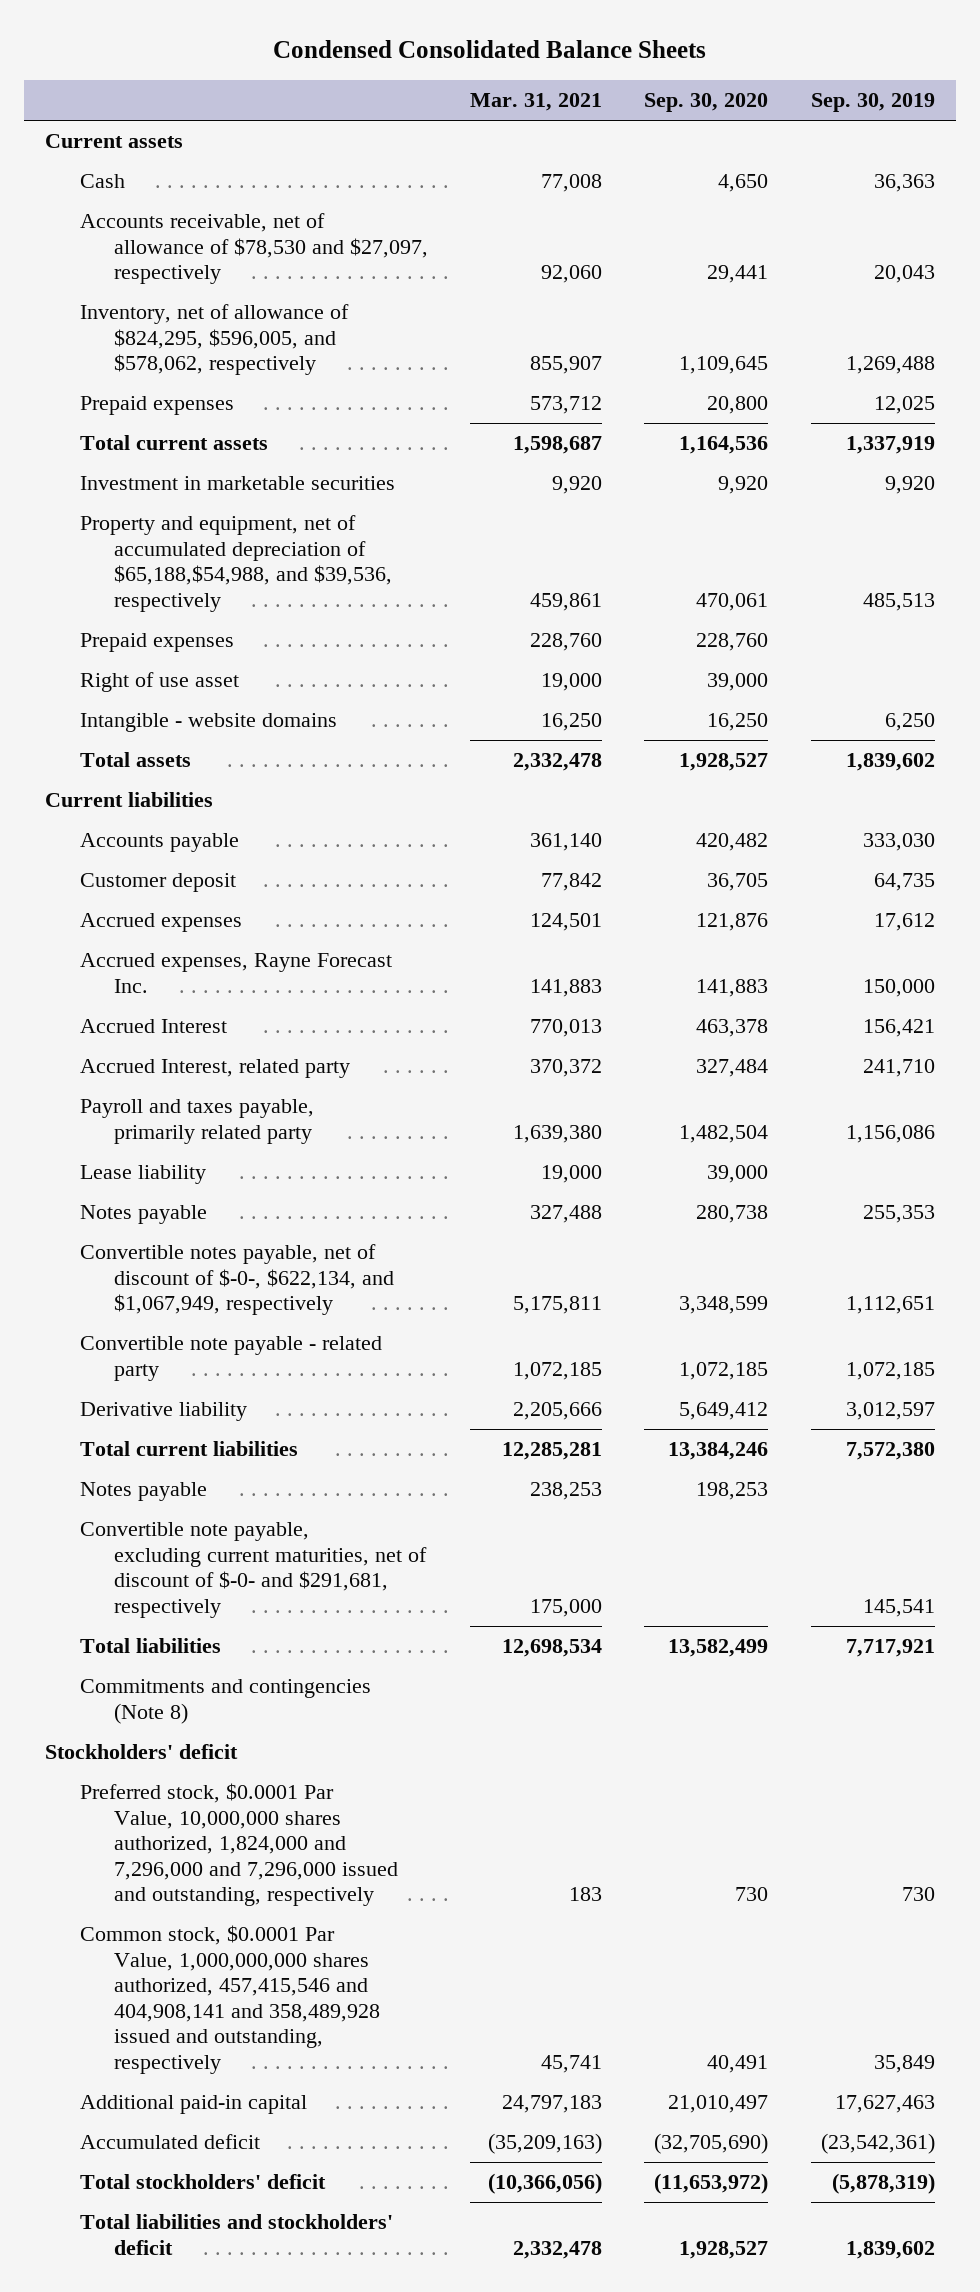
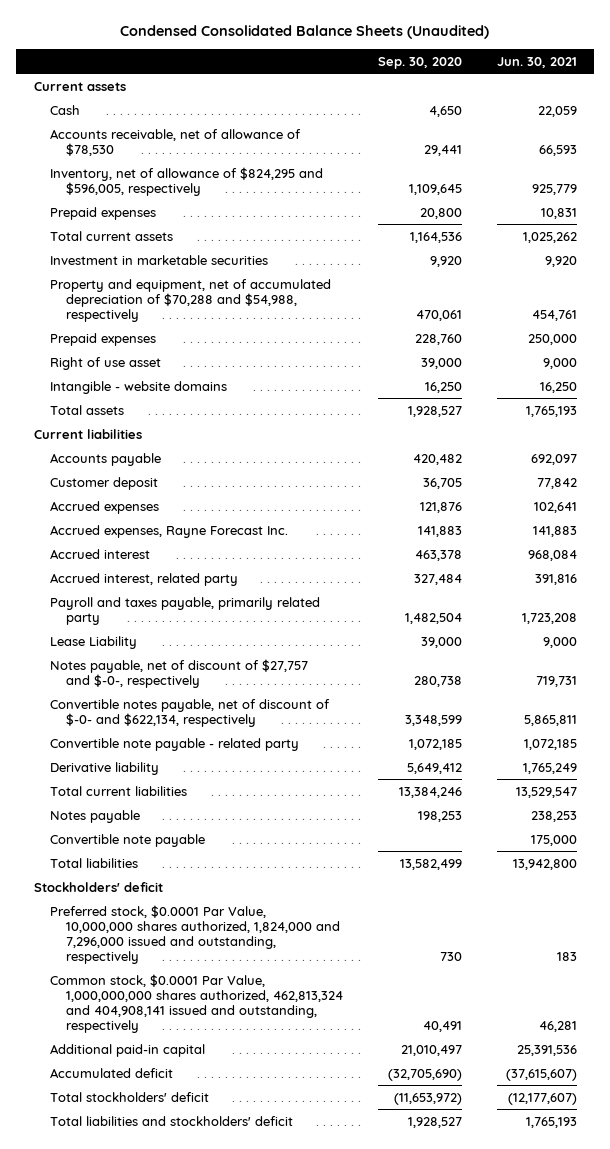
- Condensed Consolidated Balance Sheets
+ Condensed Consolidated Balance Sheets (Unaudited)
- | Mar. 31, 2021 | Sep. 30, 2020 | Sep. 30, 2019
+ | Sep. 30, 2020 | Jun. 30, 2021
- Accounts receivable, net of allowance of $78,530 and $27,097, respectively | 92,060 | 29,441 | 20,043
- Inventory, net of allowance of $824,295, $596,005, and $578,062, respectively | 855,907 | 1,109,645 | 1,269,488
+ Accounts receivable, net of allowance of $78,530 | 29,441 | 66,593
+ Inventory, net of allowance of $824,295 and $596,005, respectively | 1,109,645 | 925,779
- Property and equipment, net of accumulated depreciation of $65,188,$54,988, and $39,536, respectively | 459,861 | 470,061 | 485,513
+ Property and equipment, net of accumulated depreciation of $70,288 and $54,988, respectively | 470,061 | 454,761
- Accrued Interest | 770,013 | 463,378 | 156,421
- Accrued Interest, related party | 370,372 | 327,484 | 241,710
+ Accrued interest | 463,378 | 968,084
+ Accrued interest, related party | 327,484 | 391,816
- Lease liability | 19,000 | 39,000 |
- Notes payable | 327,488 | 280,738 | 255,353
- Convertible notes payable, net of discount of $-0-, $622,134, and $1,067,949, respectively | 5,175,811 | 3,348,599 | 1,112,651
+ Lease Liability | 39,000 | 9,000
+ Notes payable, net of discount of $27,757 and $-0-, respectively | 280,738 | 719,731
+ Convertible notes payable, net of discount of $-0- and $622,134, respectively | 3,348,599 | 5,865,811
- Convertible note payable, excluding current maturities, net of discount of $-0- and $291,681, respectively | 175,000 | | 145,541
+ Convertible note payable | | 175,000
- Commitments and contingencies (Note 8)
- Preferred stock, $0.0001 Par Value, 10,000,000 shares authorized, 1,824,000 and 7,296,000 and 7,296,000 issued and outstanding, respectively | 183 | 730 | 730
- Common stock, $0.0001 Par Value, 1,000,000,000 shares authorized, 457,415,546 and 404,908,141 and 358,489,928 issued and outstanding, respectively | 45,741 | 40,491 | 35,849
+ Preferred stock, $0.0001 Par Value, 10,000,000 shares authorized, 1,824,000 and 7,296,000 issued and outstanding, respectively | 730 | 183
+ Common stock, $0.0001 Par Value, 1,000,000,000 shares authorized, 462,813,324 and 404,908,141 issued and outstanding, respectively | 40,491 | 46,281

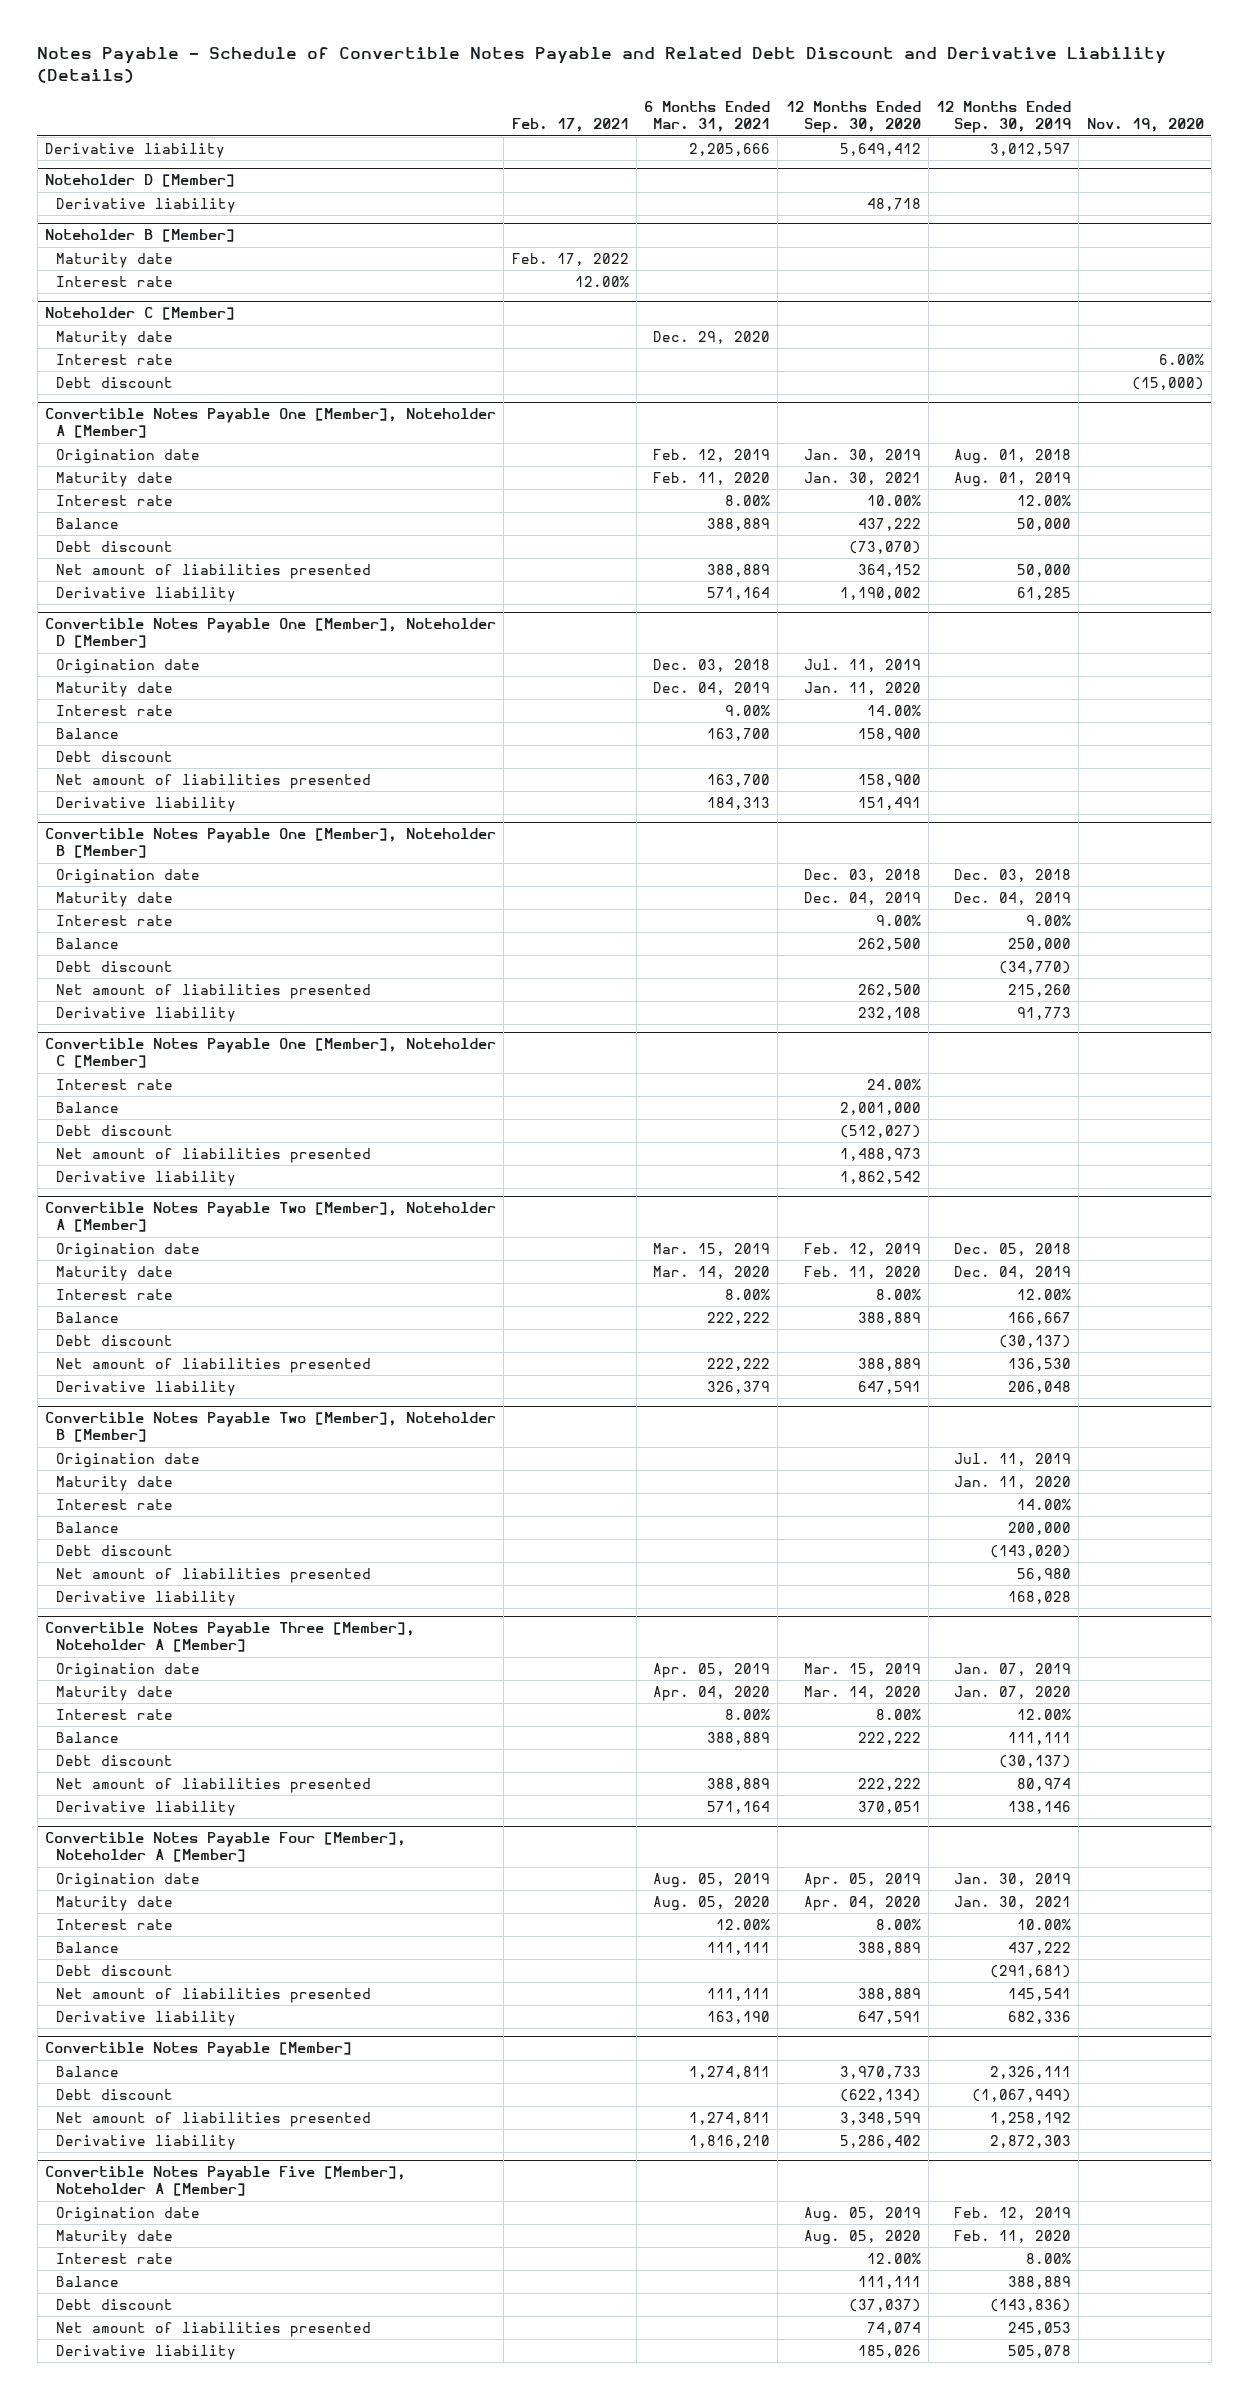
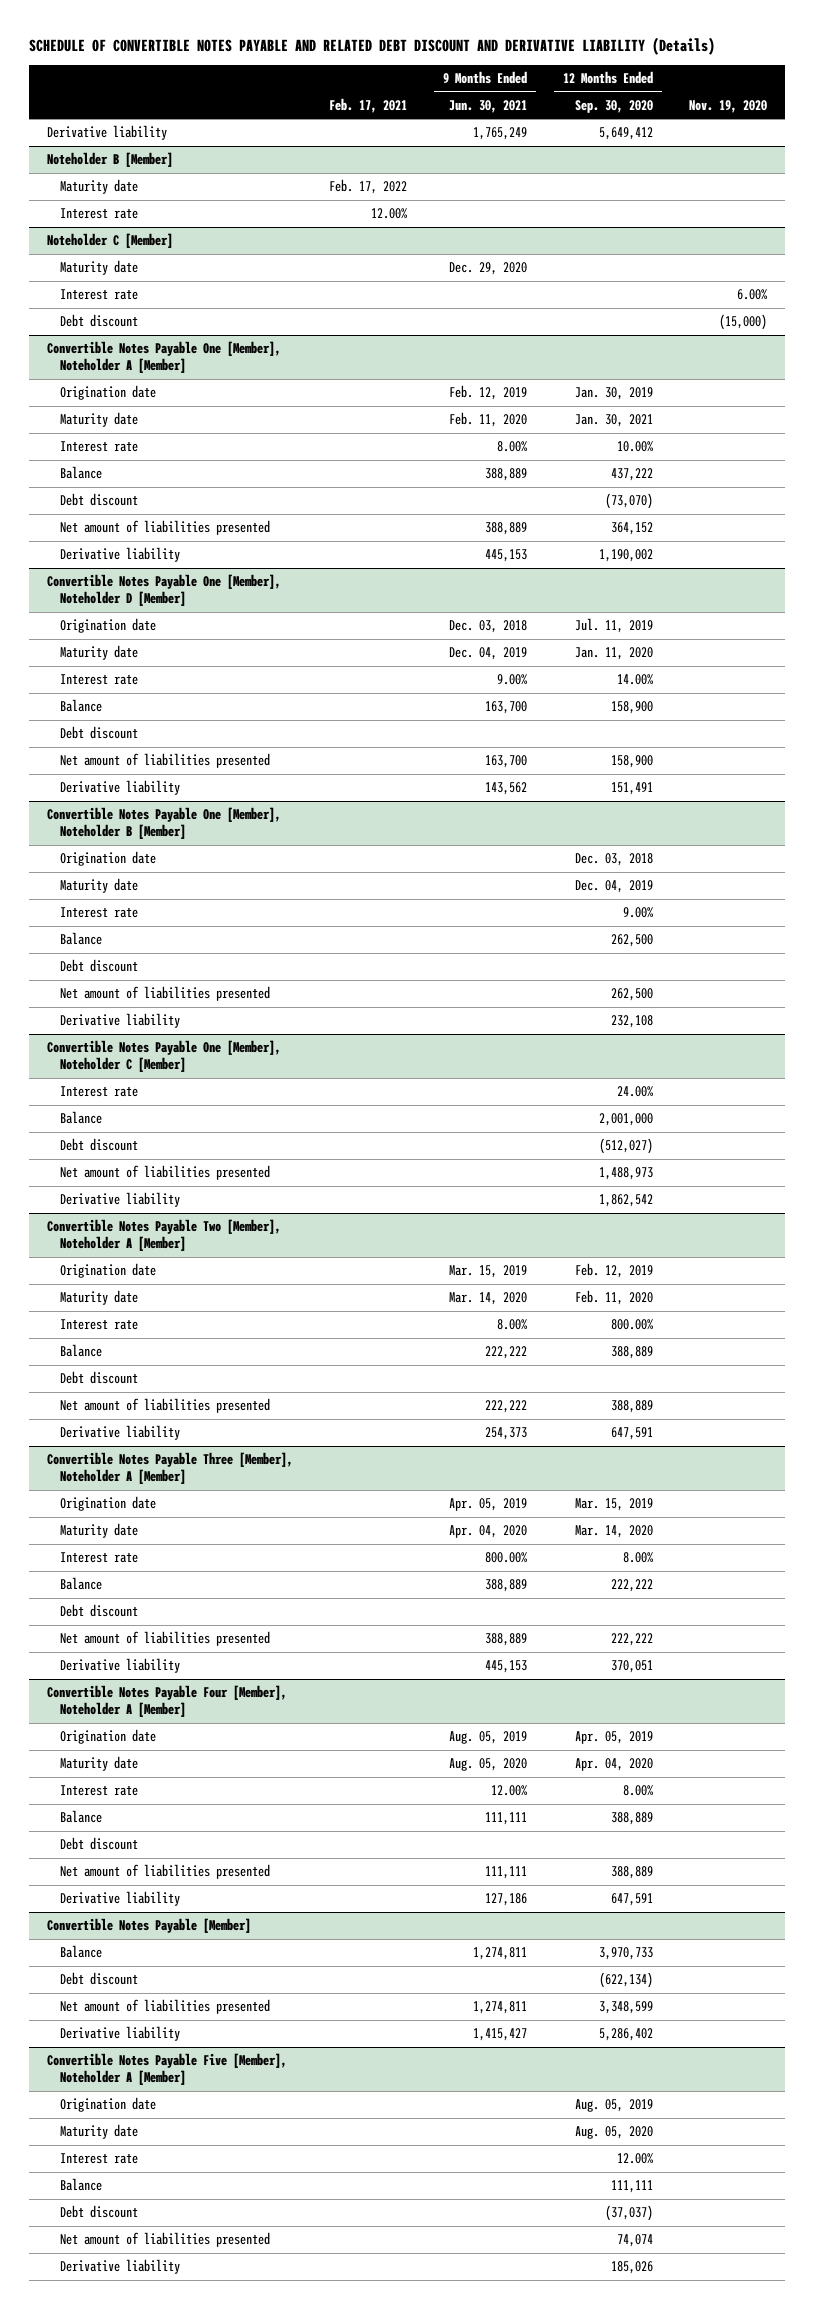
- Notes Payable - Schedule of Convertible Notes Payable and Related Debt Discount and Derivative Liability (Details)
+ SCHEDULE OF CONVERTIBLE NOTES PAYABLE AND RELATED DEBT DISCOUNT AND DERIVATIVE LIABILITY (Details)
- | Feb. 17, 2021 | 6 Months Ended Mar. 31, 2021 | 12 Months Ended Sep. 30, 2020 | 12 Months Ended Sep. 30, 2019 | Nov. 19, 2020
+ | Feb. 17, 2021 | 9 Months Ended Jun. 30, 2021 | 12 Months Ended Sep. 30, 2020 | Nov. 19, 2020
- Noteholder D [Member]
- Derivative liability | | | 48,718 | |
@ Convertible Notes Payable Two [Member], Noteholder A [Member]
- Interest rate | | 8.00% | 8.00% | 12.00% |
+ Interest rate | | 8.00% | 800.00% |
- Convertible Notes Payable Two [Member], Noteholder B [Member]
- Origination date | | | | Jul. 11, 2019 |
- Maturity date | | | | Jan. 11, 2020 |
- Interest rate | | | | 14.00% |
- Balance | | | | 200,000 |
- Debt discount | | | | (143,020) |
- Net amount of liabilities presented | | | | 56,980 |
- Derivative liability | | | | 168,028 |

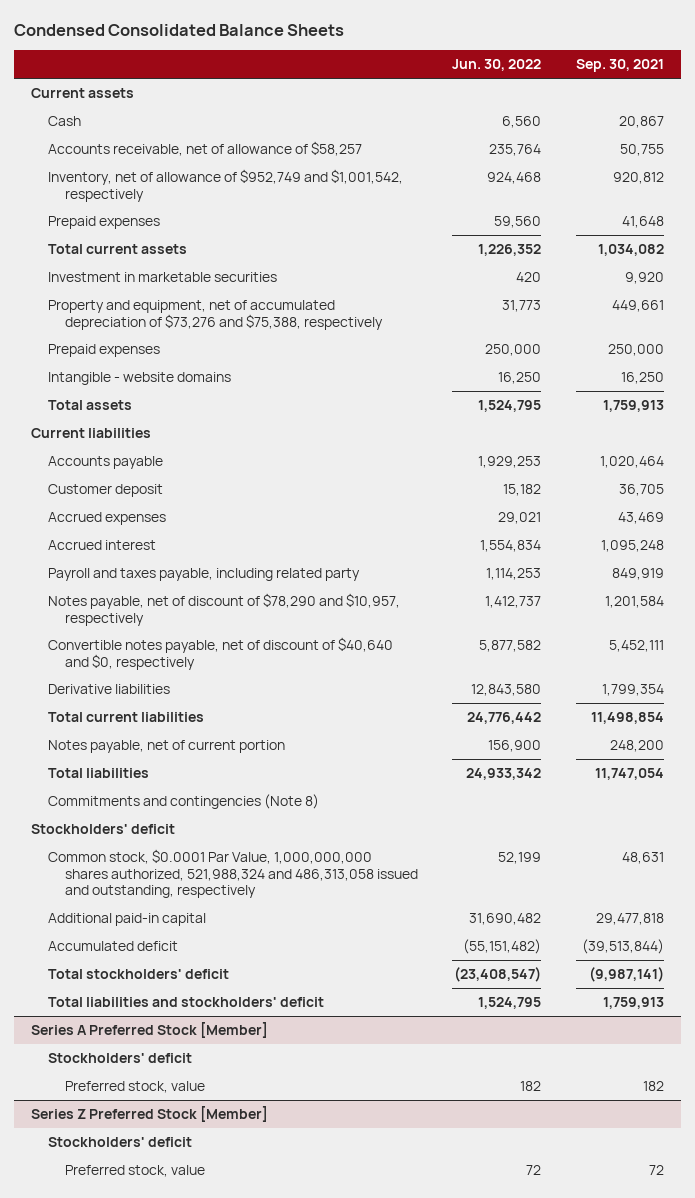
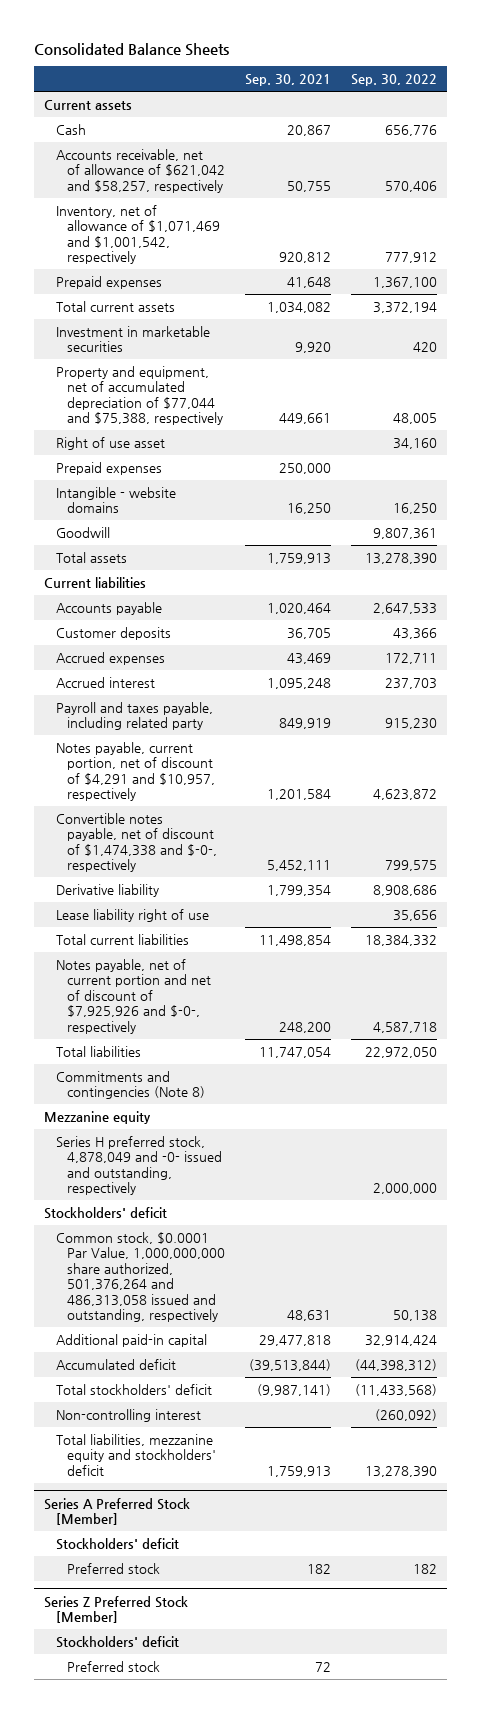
- Condensed Consolidated Balance Sheets
+ Consolidated Balance Sheets
- | Jun. 30, 2022 | Sep. 30, 2021
+ | Sep. 30, 2021 | Sep. 30, 2022
- Accounts receivable, net of allowance of $58,257 | 235,764 | 50,755
- Inventory, net of allowance of $952,749 and $1,001,542, respectively | 924,468 | 920,812
+ Accounts receivable, net of allowance of $621,042 and $58,257, respectively | 50,755 | 570,406
+ Inventory, net of allowance of $1,071,469 and $1,001,542, respectively | 920,812 | 777,912
- Property and equipment, net of accumulated depreciation of $73,276 and $75,388, respectively | 31,773 | 449,661
+ Property and equipment, net of accumulated depreciation of $77,044 and $75,388, respectively | 449,661 | 48,005
+ Right of use asset | | 34,160
+ Goodwill | | 9,807,361
- Customer deposit | 15,182 | 36,705
+ Customer deposits | 36,705 | 43,366
- Notes payable, net of discount of $78,290 and $10,957, respectively | 1,412,737 | 1,201,584
- Convertible notes payable, net of discount of $40,640 and $0, respectively | 5,877,582 | 5,452,111
- Derivative liabilities | 12,843,580 | 1,799,354
+ Notes payable, current portion, net of discount of $4,291 and $10,957, respectively | 1,201,584 | 4,623,872
+ Convertible notes payable, net of discount of $1,474,338 and $-0-, respectively | 5,452,111 | 799,575
+ Derivative liability | 1,799,354 | 8,908,686
+ Lease liability right of use | | 35,656
- Notes payable, net of current portion | 156,900 | 248,200
+ Notes payable, net of current portion and net of discount of $7,925,926 and $-0-, respectively | 248,200 | 4,587,718
+ Mezzanine equity
+ Series H preferred stock, 4,878,049 and -0- issued and outstanding, respectively | | 2,000,000
- Common stock, $0.0001 Par Value, 1,000,000,000 shares authorized, 521,988,324 and 486,313,058 issued and outstanding, respectively | 52,199 | 48,631
+ Common stock, $0.0001 Par Value, 1,000,000,000 share authorized, 501,376,264 and 486,313,058 issued and outstanding, respectively | 48,631 | 50,138
- Total liabilities and stockholders' deficit | 1,524,795 | 1,759,913
+ Non-controlling interest | | (260,092)
+ Total liabilities, mezzanine equity and stockholders' deficit | 1,759,913 | 13,278,390
@ Series A Preferred Stock [Member]
- Preferred stock, value | 182 | 182
+ Preferred stock | 182 | 182
@ Series Z Preferred Stock [Member]
- Preferred stock, value | 72 | 72
+ Preferred stock | 72 |

